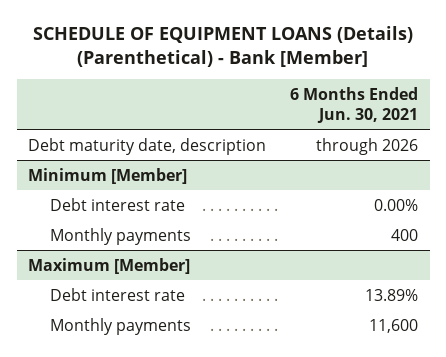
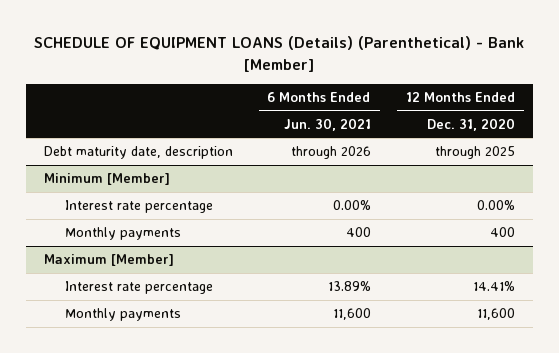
- | 6 Months Ended Jun. 30, 2021
+ | 6 Months Ended Jun. 30, 2021 | 12 Months Ended Dec. 31, 2020
@ Minimum [Member]
- Debt interest rate | 0.00%
+ Interest rate percentage | 0.00% | 0.00%
@ Maximum [Member]
- Debt interest rate | 13.89%
+ Interest rate percentage | 13.89% | 14.41%

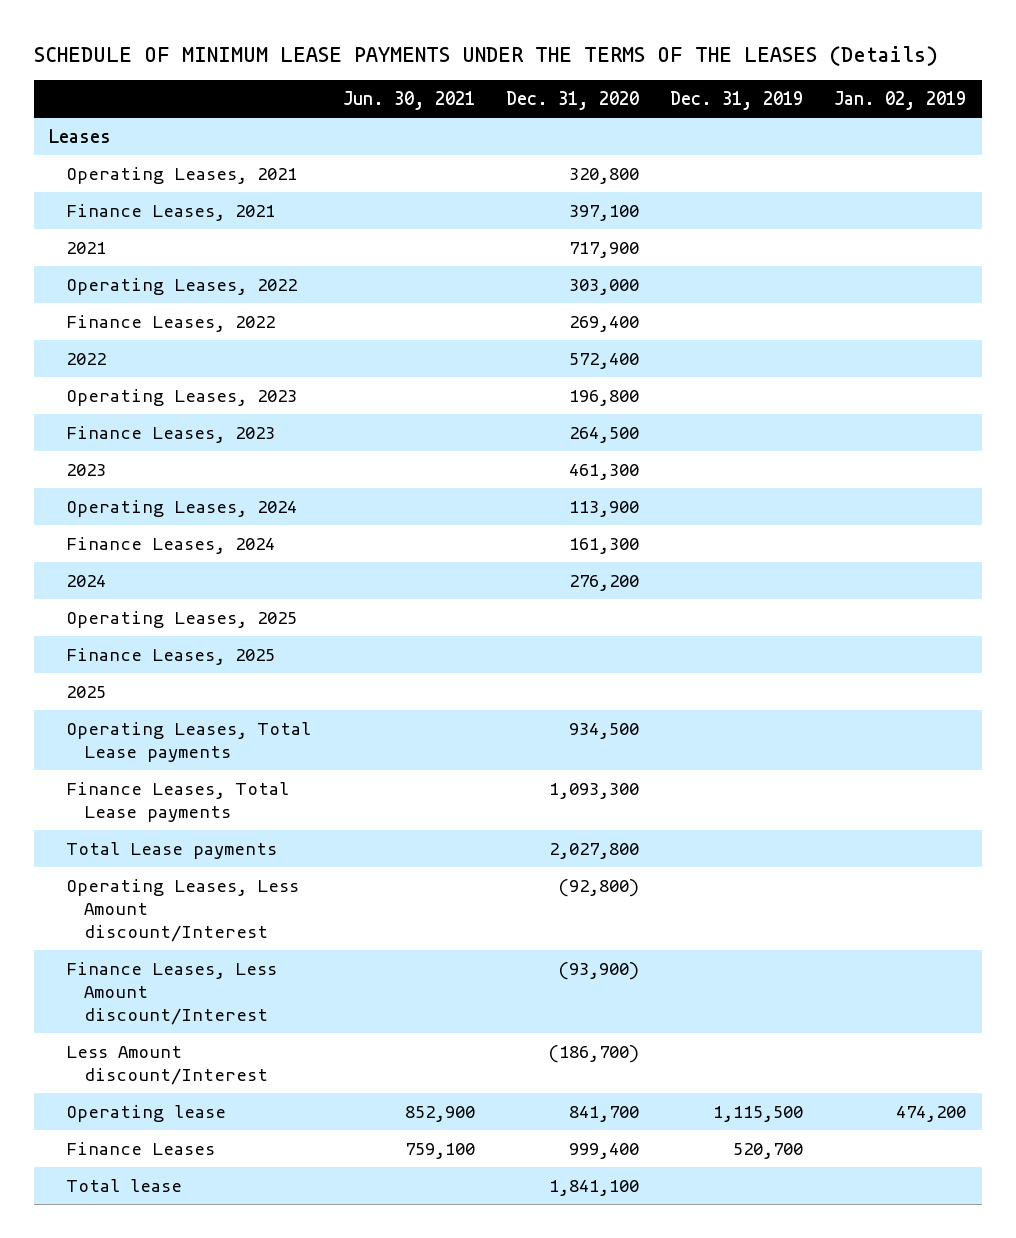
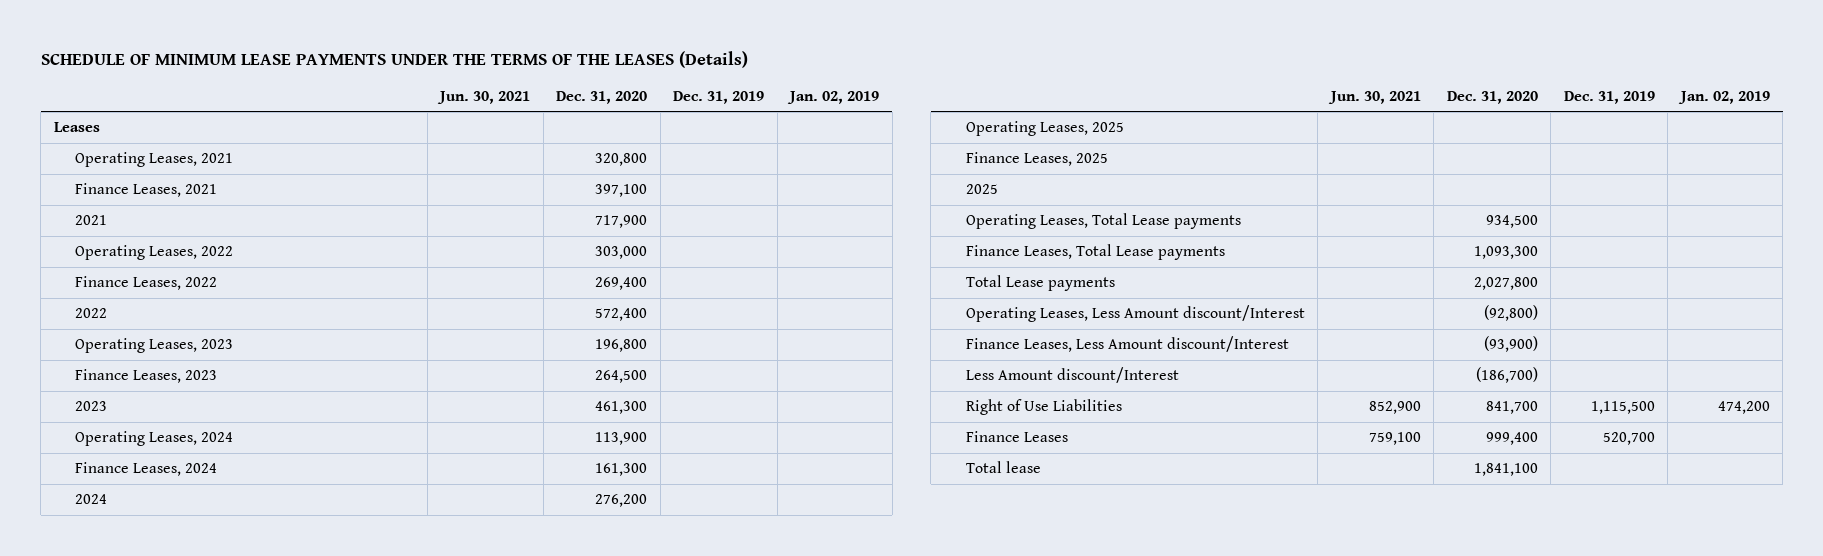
- Operating lease | 852,900 | 841,700 | 1,115,500 | 474,200
+ Right of Use Liabilities | 852,900 | 841,700 | 1,115,500 | 474,200

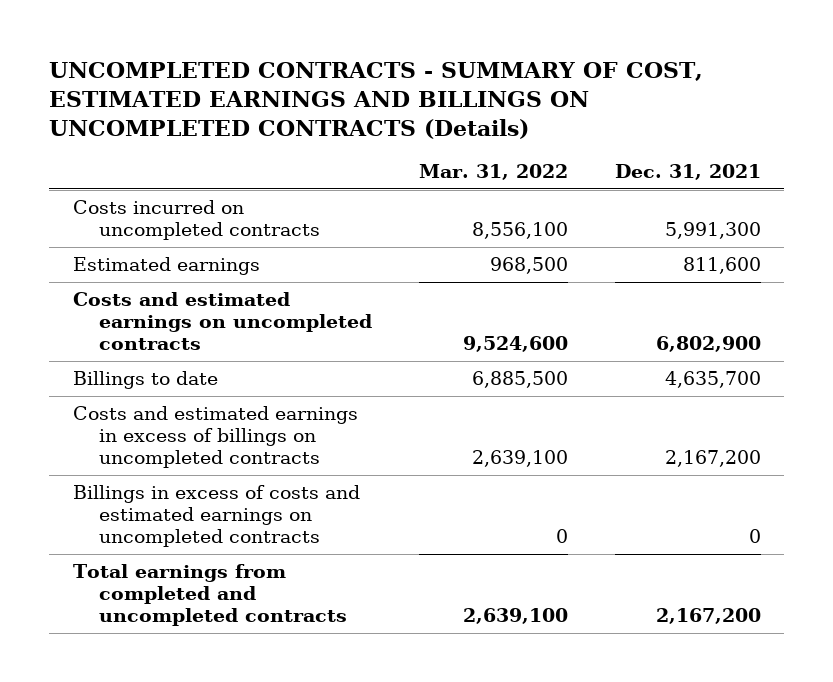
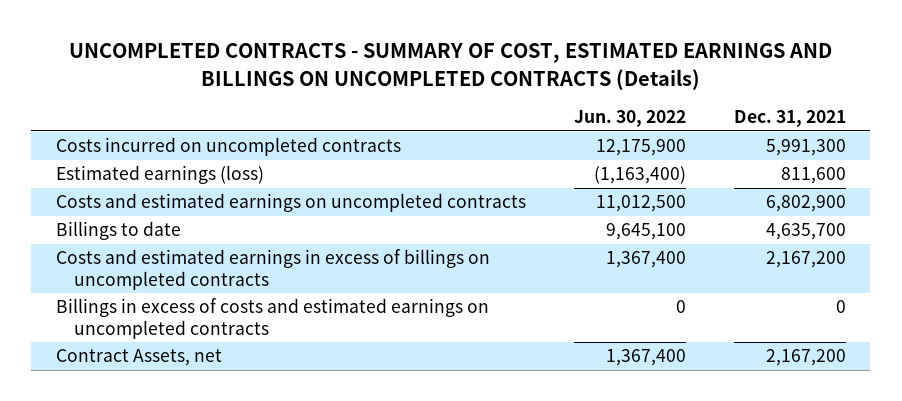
- | Mar. 31, 2022 | Dec. 31, 2021
+ | Jun. 30, 2022 | Dec. 31, 2021
- Estimated earnings | 968,500 | 811,600
+ Estimated earnings (loss) | (1,163,400) | 811,600
- Total earnings from completed and uncompleted contracts | 2,639,100 | 2,167,200
+ Contract Assets, net | 1,367,400 | 2,167,200

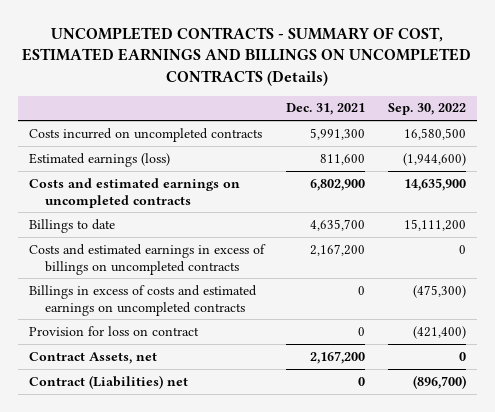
- | Jun. 30, 2022 | Dec. 31, 2021
+ | Dec. 31, 2021 | Sep. 30, 2022
+ Provision for loss on contract | 0 | (421,400)
+ Contract (Liabilities) net | 0 | (896,700)

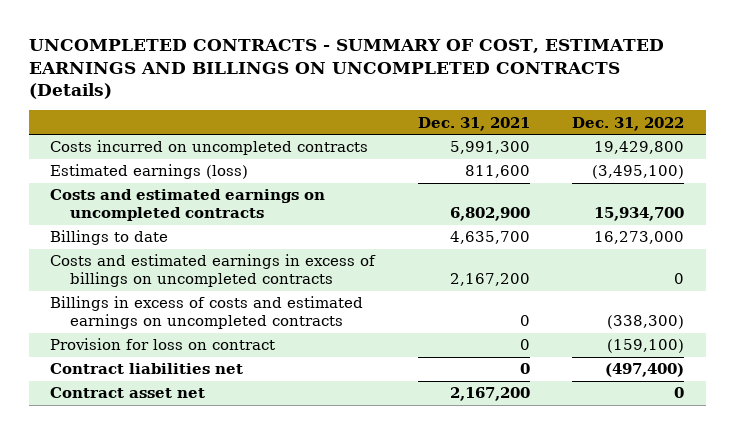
- | Dec. 31, 2021 | Sep. 30, 2022
+ | Dec. 31, 2021 | Dec. 31, 2022
- Contract Assets, net | 2,167,200 | 0
- Contract (Liabilities) net | 0 | (896,700)
+ Contract liabilities net | 0 | (497,400)
+ Contract asset net | 2,167,200 | 0

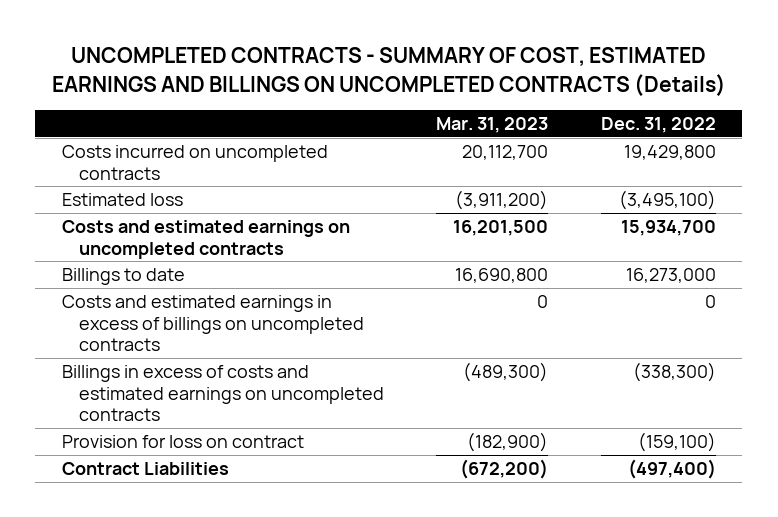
- | Dec. 31, 2021 | Dec. 31, 2022
+ | Mar. 31, 2023 | Dec. 31, 2022
- Estimated earnings (loss) | 811,600 | (3,495,100)
+ Estimated loss | (3,911,200) | (3,495,100)
- Contract liabilities net | 0 | (497,400)
- Contract asset net | 2,167,200 | 0
+ Contract Liabilities | (672,200) | (497,400)

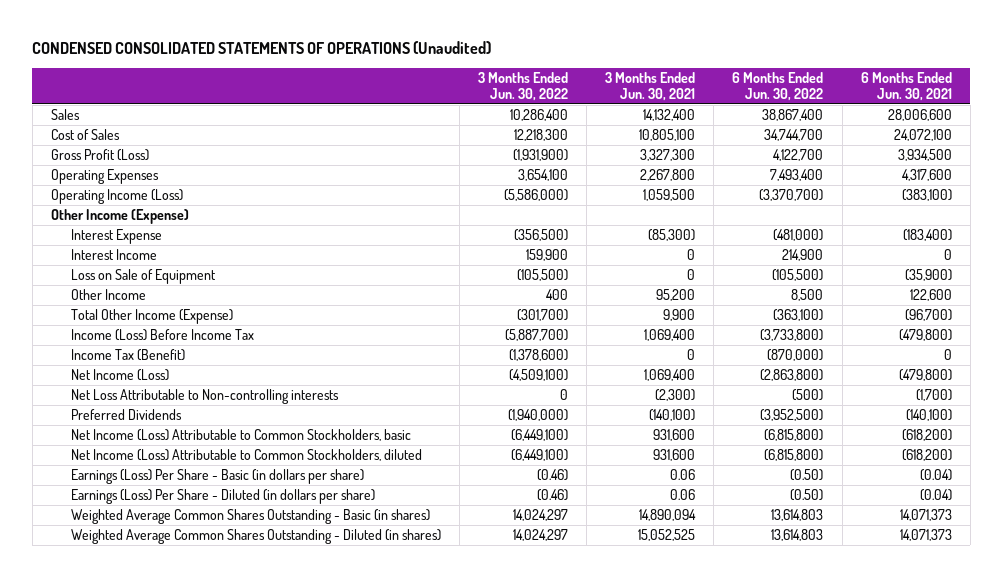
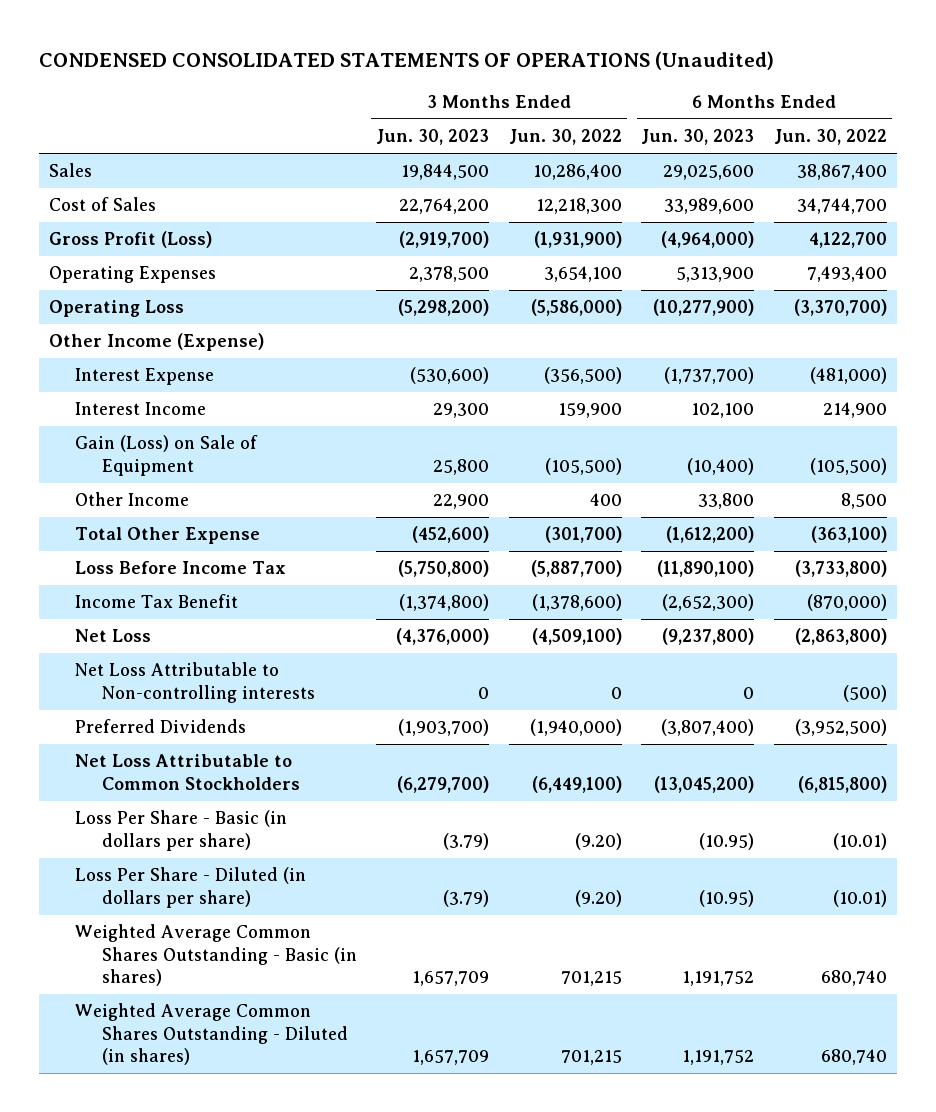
- | 3 Months Ended Jun. 30, 2022 | 3 Months Ended Jun. 30, 2021 | 6 Months Ended Jun. 30, 2022 | 6 Months Ended Jun. 30, 2021
+ | 3 Months Ended Jun. 30, 2023 | 3 Months Ended Jun. 30, 2022 | 6 Months Ended Jun. 30, 2023 | 6 Months Ended Jun. 30, 2022
- Operating Income (Loss) | (5,586,000) | 1,059,500 | (3,370,700) | (383,100)
+ Operating Loss | (5,298,200) | (5,586,000) | (10,277,900) | (3,370,700)
- Loss on Sale of Equipment | (105,500) | 0 | (105,500) | (35,900)
+ Gain (Loss) on Sale of Equipment | 25,800 | (105,500) | (10,400) | (105,500)
- Total Other Income (Expense) | (301,700) | 9,900 | (363,100) | (96,700)
- Income (Loss) Before Income Tax | (5,887,700) | 1,069,400 | (3,733,800) | (479,800)
- Income Tax (Benefit) | (1,378,600) | 0 | (870,000) | 0
- Net Income (Loss) | (4,509,100) | 1,069,400 | (2,863,800) | (479,800)
+ Total Other Expense | (452,600) | (301,700) | (1,612,200) | (363,100)
+ Loss Before Income Tax | (5,750,800) | (5,887,700) | (11,890,100) | (3,733,800)
+ Income Tax Benefit | (1,374,800) | (1,378,600) | (2,652,300) | (870,000)
+ Net Loss | (4,376,000) | (4,509,100) | (9,237,800) | (2,863,800)
- Net Income (Loss) Attributable to Common Stockholders, basic | (6,449,100) | 931,600 | (6,815,800) | (618,200)
- Net Income (Loss) Attributable to Common Stockholders, diluted | (6,449,100) | 931,600 | (6,815,800) | (618,200)
- Earnings (Loss) Per Share - Basic (in dollars per share) | (0.46) | 0.06 | (0.50) | (0.04)
- Earnings (Loss) Per Share - Diluted (in dollars per share) | (0.46) | 0.06 | (0.50) | (0.04)
- Weighted Average Common Shares Outstanding - Basic (in shares) | 14,024,297 | 14,890,094 | 13,614,803 | 14,071,373
- Weighted Average Common Shares Outstanding - Diluted (in shares) | 14,024,297 | 15,052,525 | 13,614,803 | 14,071,373
+ Net Loss Attributable to Common Stockholders | (6,279,700) | (6,449,100) | (13,045,200) | (6,815,800)
+ Loss Per Share - Basic (in dollars per share) | (3.79) | (9.20) | (10.95) | (10.01)
+ Loss Per Share - Diluted (in dollars per share) | (3.79) | (9.20) | (10.95) | (10.01)
+ Weighted Average Common Shares Outstanding - Basic (in shares) | 1,657,709 | 701,215 | 1,191,752 | 680,740
+ Weighted Average Common Shares Outstanding - Diluted (in shares) | 1,657,709 | 701,215 | 1,191,752 | 680,740

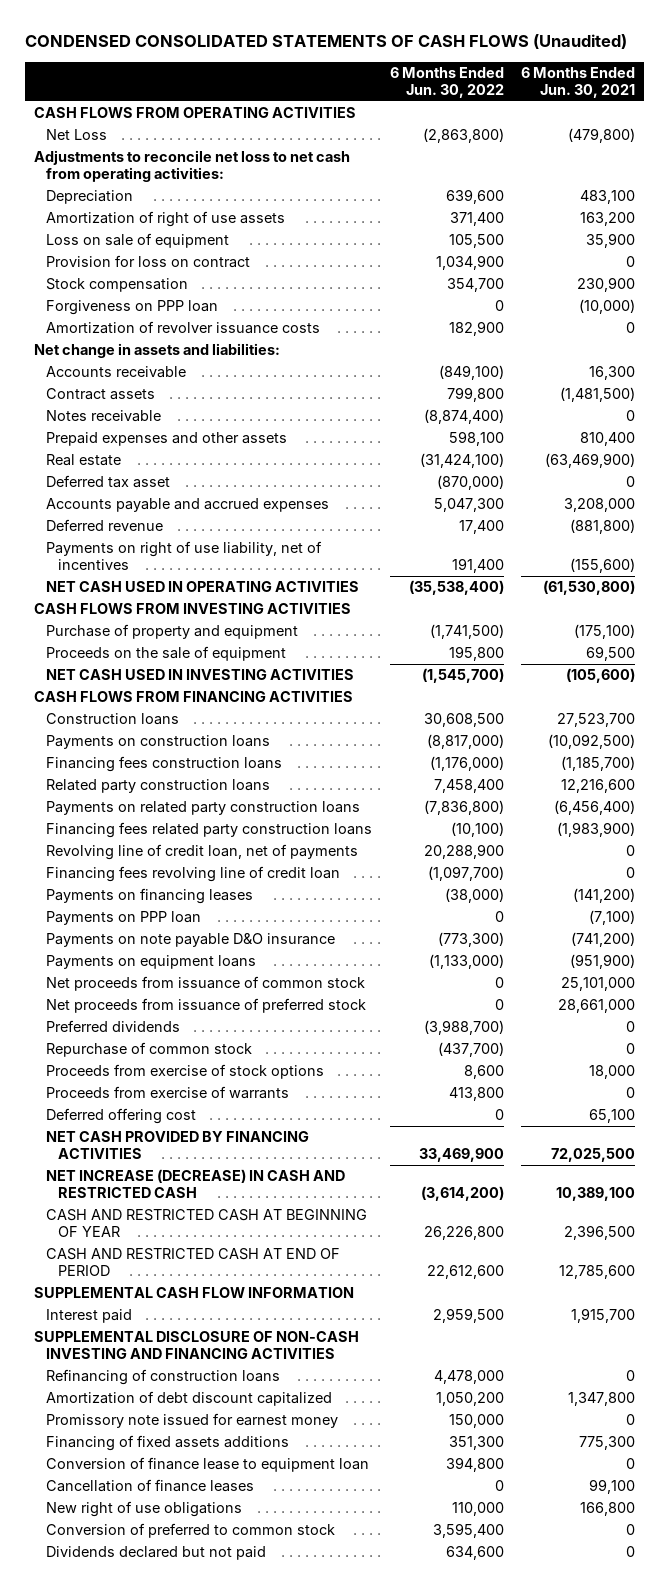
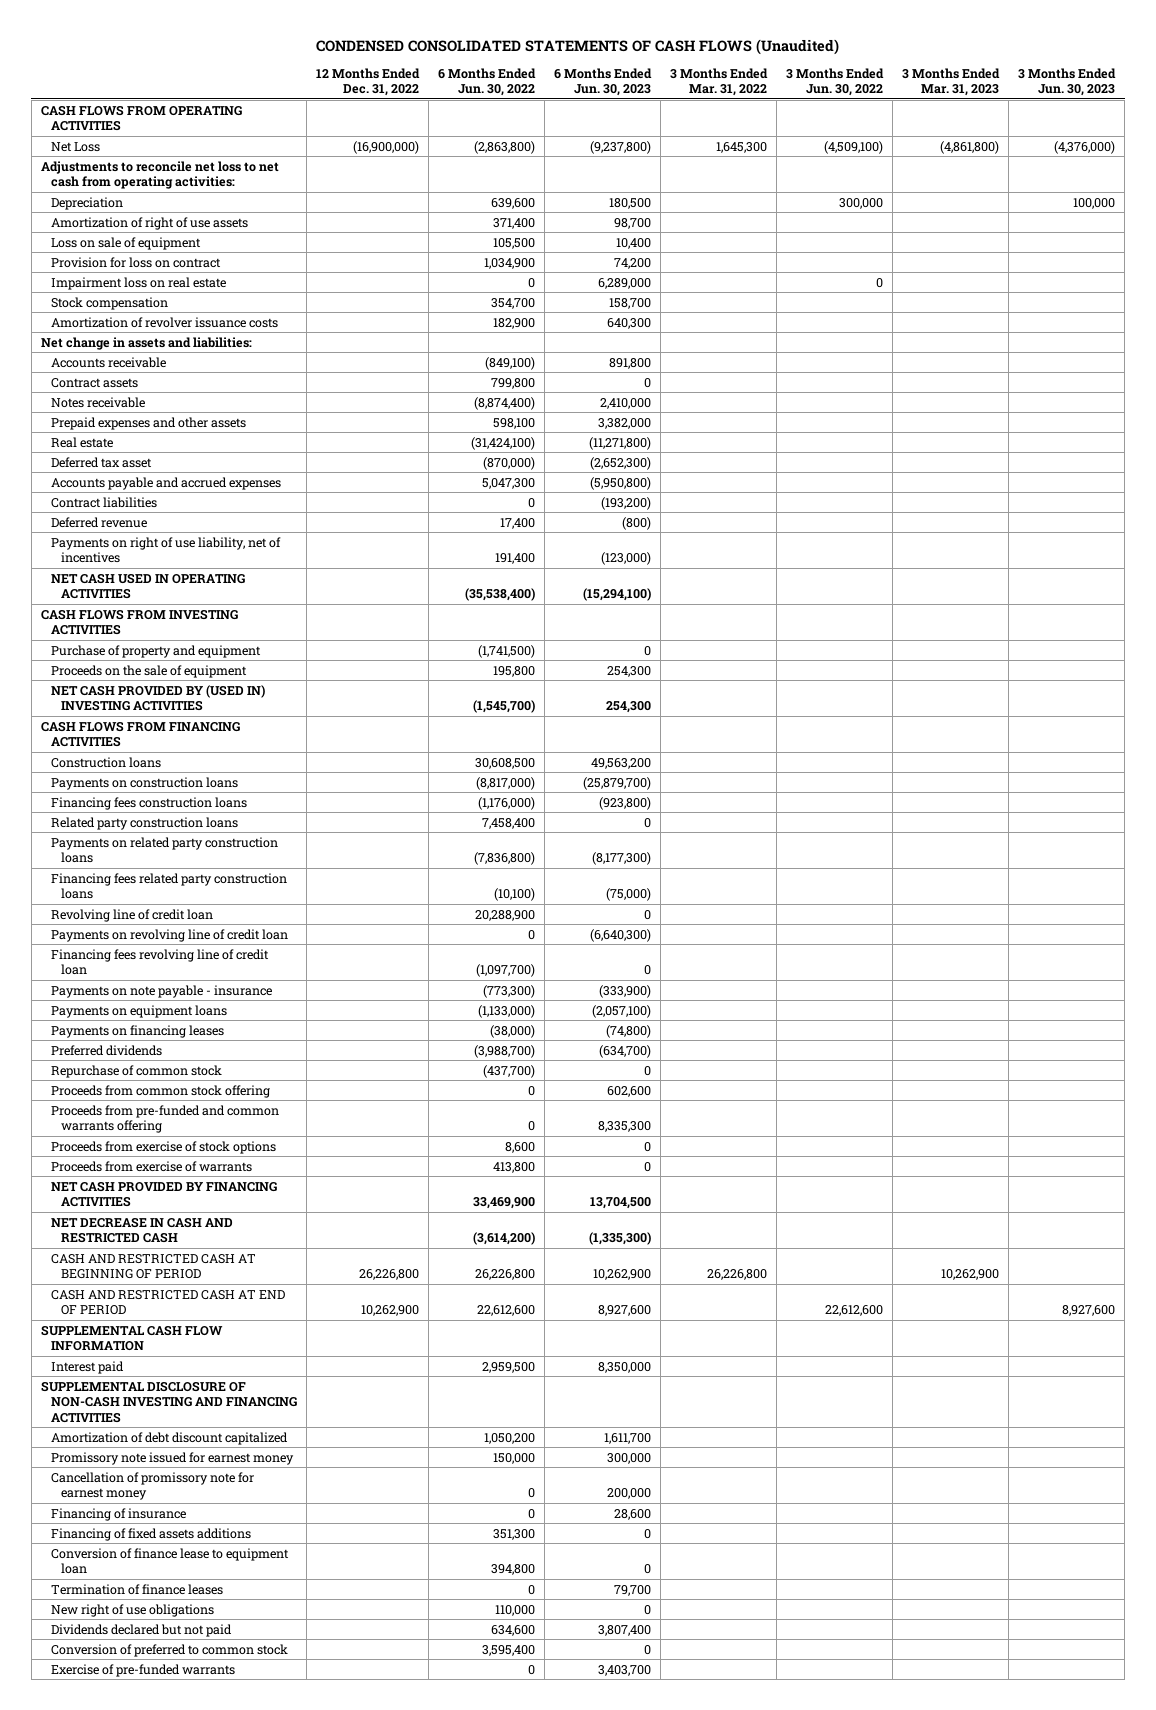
- | 6 Months Ended Jun. 30, 2022 | 6 Months Ended Jun. 30, 2021
+ | 12 Months Ended Dec. 31, 2022 | 6 Months Ended Jun. 30, 2022 | 6 Months Ended Jun. 30, 2023 | 3 Months Ended Mar. 31, 2022 | 3 Months Ended Jun. 30, 2022 | 3 Months Ended Mar. 31, 2023 | 3 Months Ended Jun. 30, 2023
+ Impairment loss on real estate | | 0 | 6,289,000 | | 0 | |
- Forgiveness on PPP loan | 0 | (10,000)
+ Contract liabilities | | 0 | (193,200) | | | |
- NET CASH USED IN INVESTING ACTIVITIES | (1,545,700) | (105,600)
+ NET CASH PROVIDED BY (USED IN) INVESTING ACTIVITIES | | (1,545,700) | 254,300 | | | |
- Revolving line of credit loan, net of payments | 20,288,900 | 0
+ Revolving line of credit loan | | 20,288,900 | 0 | | | |
+ Payments on revolving line of credit loan | | 0 | (6,640,300) | | | |
- Payments on PPP loan | 0 | (7,100)
- Payments on note payable D&O insurance | (773,300) | (741,200)
+ Payments on note payable - insurance | | (773,300) | (333,900) | | | |
- Net proceeds from issuance of common stock | 0 | 25,101,000
- Net proceeds from issuance of preferred stock | 0 | 28,661,000
moved down: Payments on financing leases | | (38,000) | (74,800) | | | |
+ Proceeds from common stock offering | | 0 | 602,600 | | | |
+ Proceeds from pre-funded and common warrants offering | | 0 | 8,335,300 | | | |
- Deferred offering cost | 0 | 65,100
- NET INCREASE (DECREASE) IN CASH AND RESTRICTED CASH | (3,614,200) | 10,389,100
- CASH AND RESTRICTED CASH AT BEGINNING OF YEAR | 26,226,800 | 2,396,500
+ NET DECREASE IN CASH AND RESTRICTED CASH | | (3,614,200) | (1,335,300) | | | |
+ CASH AND RESTRICTED CASH AT BEGINNING OF PERIOD | 26,226,800 | 26,226,800 | 10,262,900 | 26,226,800 | | 10,262,900 |
- Refinancing of construction loans | 4,478,000 | 0
+ Cancellation of promissory note for earnest money | | 0 | 200,000 | | | |
+ Financing of insurance | | 0 | 28,600 | | | |
- Cancellation of finance leases | 0 | 99,100
+ Termination of finance leases | | 0 | 79,700 | | | |
moved down: Conversion of preferred to common stock | | 3,595,400 | 0 | | | |
+ Exercise of pre-funded warrants | | 0 | 3,403,700 | | | |

